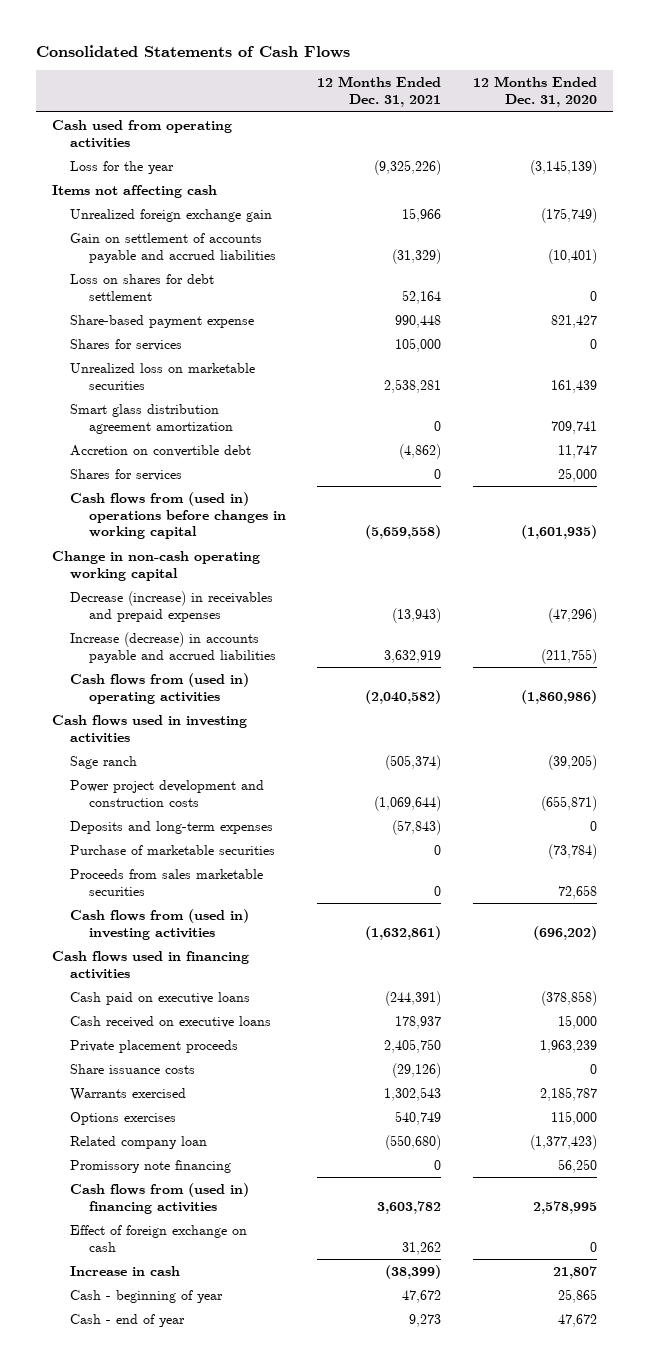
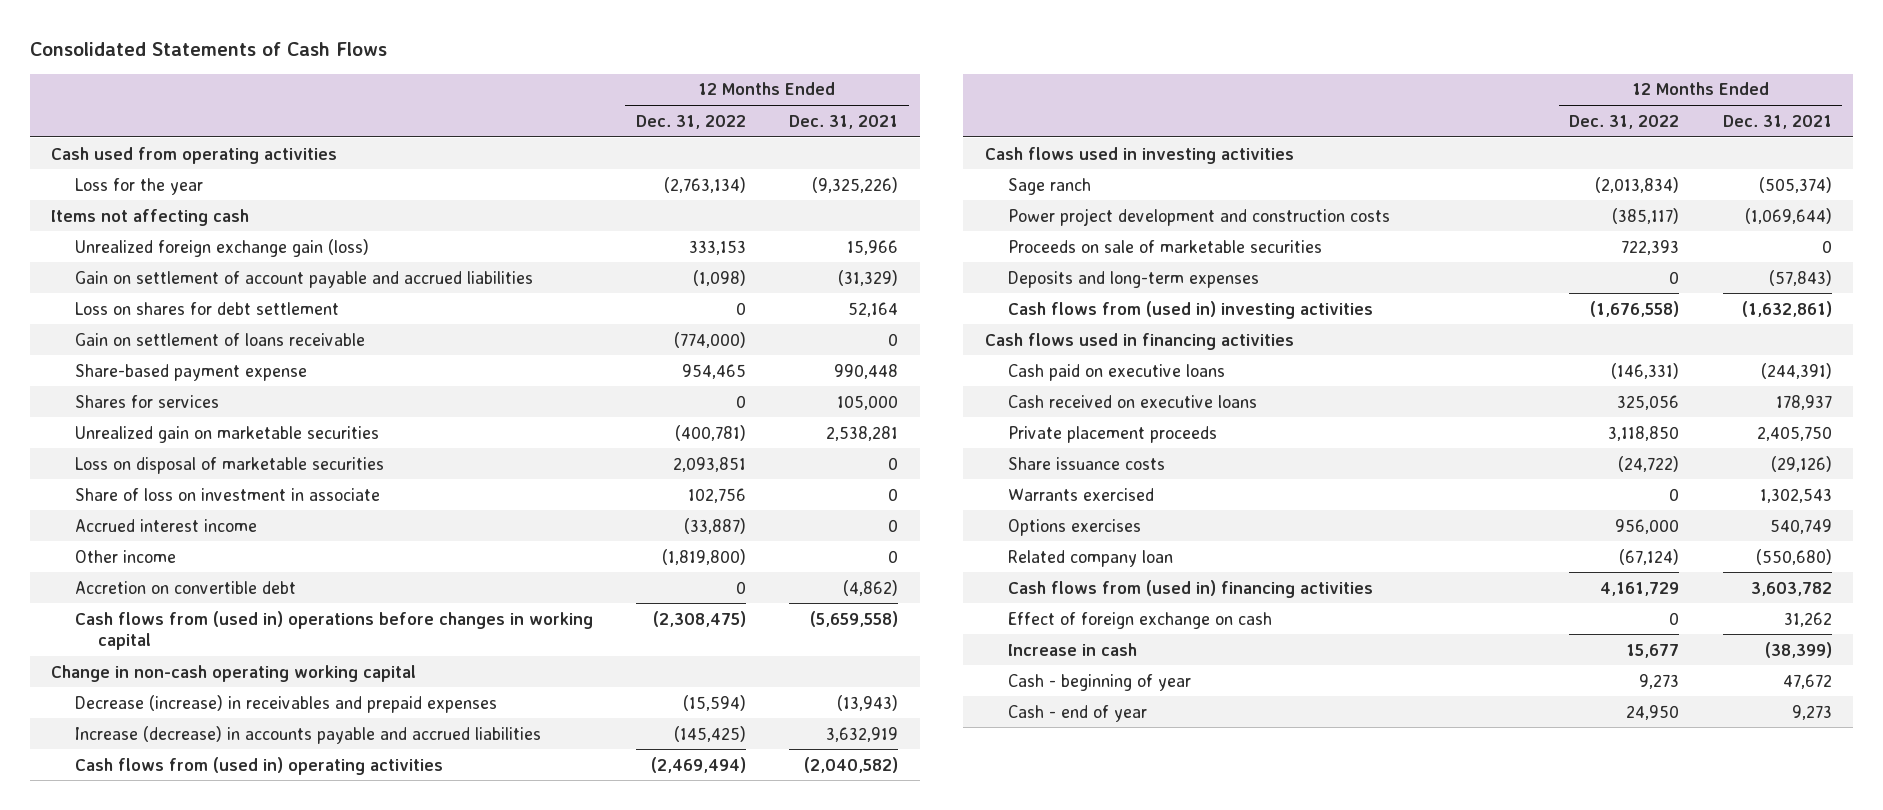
- | 12 Months Ended Dec. 31, 2021 | 12 Months Ended Dec. 31, 2020
+ | 12 Months Ended Dec. 31, 2022 | 12 Months Ended Dec. 31, 2021
- Unrealized foreign exchange gain | 15,966 | (175,749)
- Gain on settlement of accounts payable and accrued liabilities | (31,329) | (10,401)
+ Unrealized foreign exchange gain (loss) | 333,153 | 15,966
+ Gain on settlement of account payable and accrued liabilities | (1,098) | (31,329)
+ Gain on settlement of loans receivable | (774,000) | 0
- Unrealized loss on marketable securities | 2,538,281 | 161,439
- Smart glass distribution agreement amortization | 0 | 709,741
+ Unrealized gain on marketable securities | (400,781) | 2,538,281
+ Loss on disposal of marketable securities | 2,093,851 | 0
+ Share of loss on investment in associate | 102,756 | 0
+ Accrued interest income | (33,887) | 0
+ Other income | (1,819,800) | 0
- Shares for services | 0 | 25,000
+ Proceeds on sale of marketable securities | 722,393 | 0
- Purchase of marketable securities | 0 | (73,784)
- Proceeds from sales marketable securities | 0 | 72,658
- Promissory note financing | 0 | 56,250

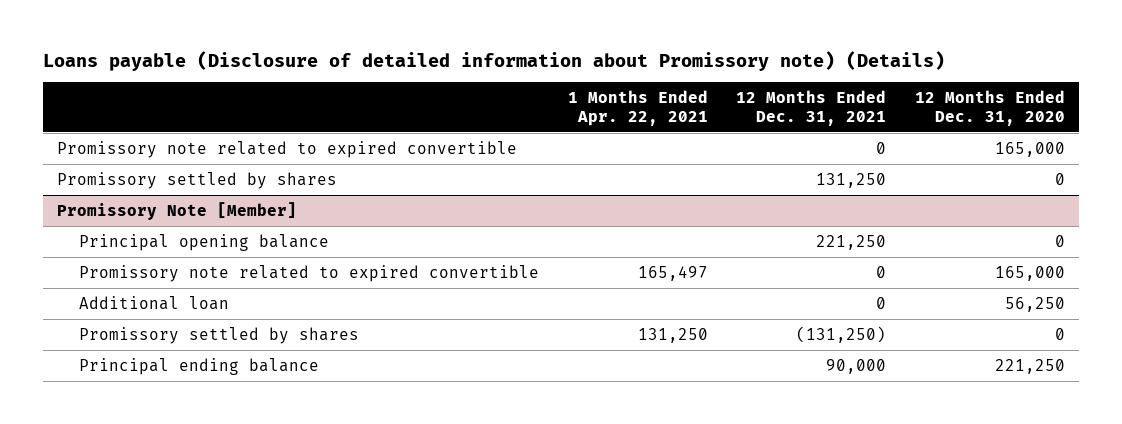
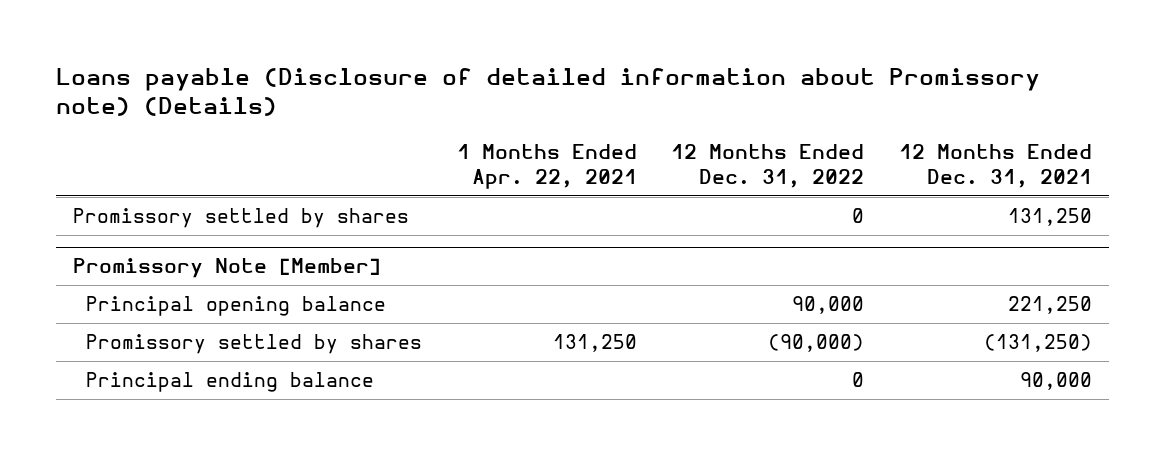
- | 1 Months Ended Apr. 22, 2021 | 12 Months Ended Dec. 31, 2021 | 12 Months Ended Dec. 31, 2020
+ | 1 Months Ended Apr. 22, 2021 | 12 Months Ended Dec. 31, 2022 | 12 Months Ended Dec. 31, 2021
- Promissory note related to expired convertible | | 0 | 165,000
@ Promissory Note [Member]
- Promissory note related to expired convertible | 165,497 | 0 | 165,000
- Additional loan | | 0 | 56,250

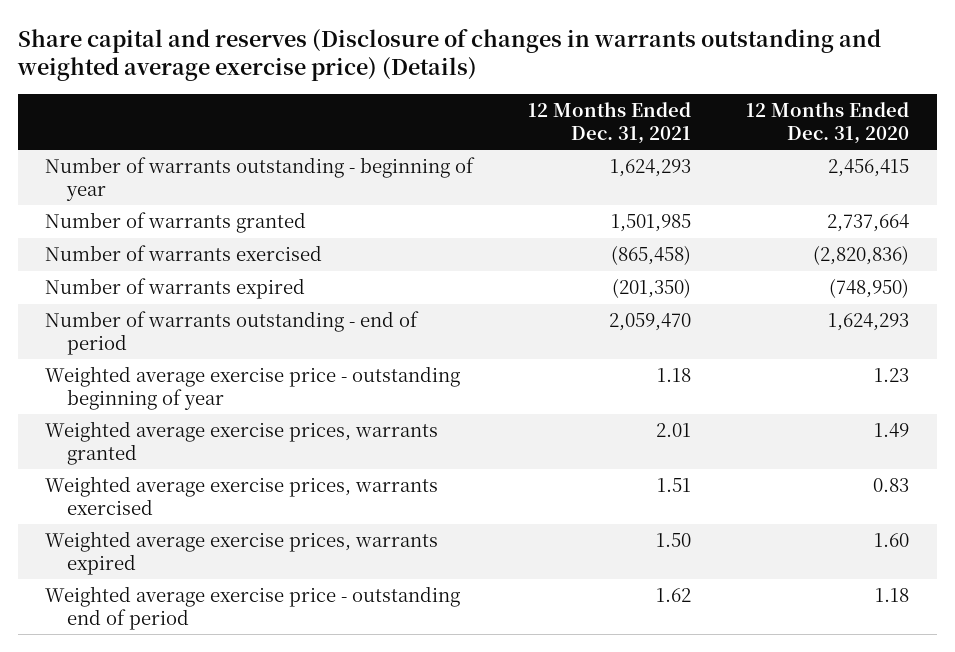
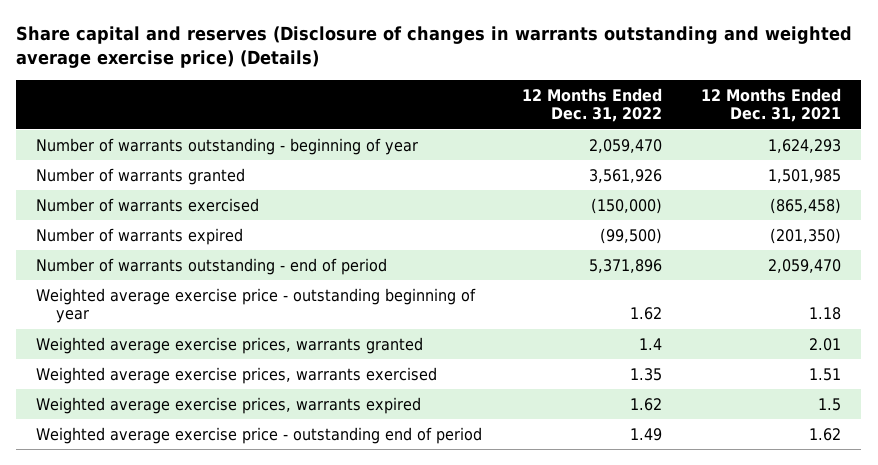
- | 12 Months Ended Dec. 31, 2021 | 12 Months Ended Dec. 31, 2020
+ | 12 Months Ended Dec. 31, 2022 | 12 Months Ended Dec. 31, 2021
- Weighted average exercise prices, warrants expired | 1.50 | 1.60
+ Weighted average exercise prices, warrants expired | 1.62 | 1.5

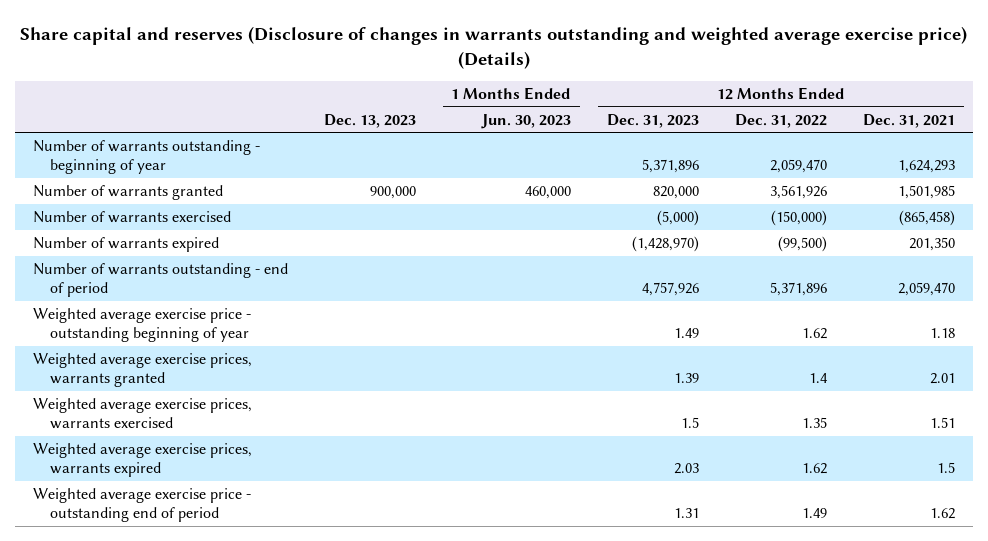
- | 12 Months Ended Dec. 31, 2022 | 12 Months Ended Dec. 31, 2021
+ | Dec. 13, 2023 | 1 Months Ended Jun. 30, 2023 | 12 Months Ended Dec. 31, 2023 | 12 Months Ended Dec. 31, 2022 | 12 Months Ended Dec. 31, 2021
- Number of warrants expired | (99,500) | (201,350)
+ Number of warrants expired | | | (1,428,970) | (99,500) | 201,350

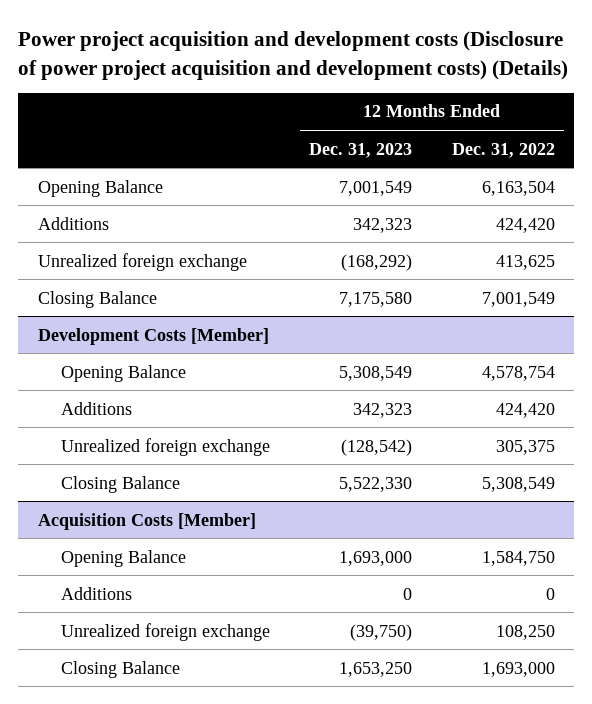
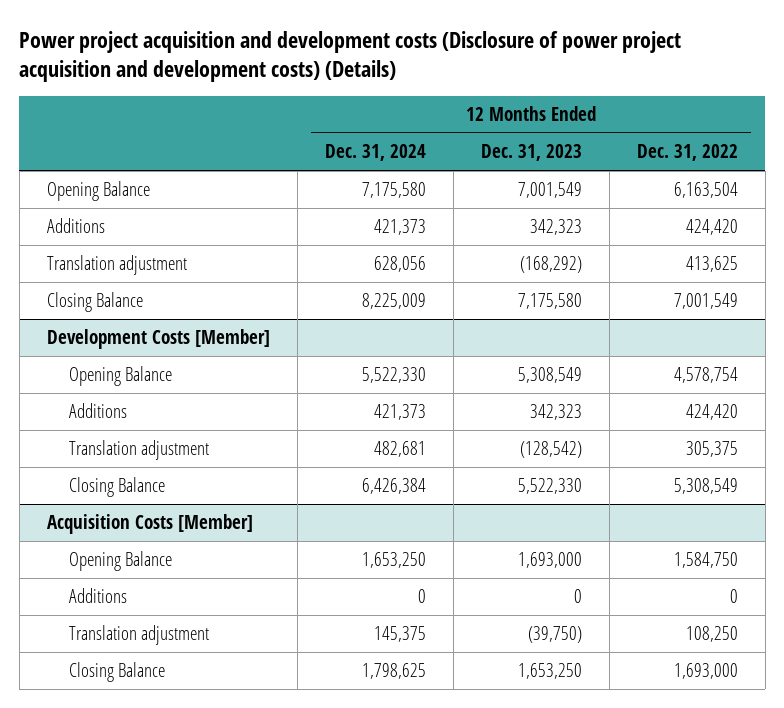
- | 12 Months Ended Dec. 31, 2023 | 12 Months Ended Dec. 31, 2022
+ | 12 Months Ended Dec. 31, 2024 | 12 Months Ended Dec. 31, 2023 | 12 Months Ended Dec. 31, 2022
- Unrealized foreign exchange | (168,292) | 413,625
+ Translation adjustment | 628,056 | (168,292) | 413,625
@ Development Costs [Member]
- Unrealized foreign exchange | (128,542) | 305,375
+ Translation adjustment | 482,681 | (128,542) | 305,375
@ Acquisition Costs [Member]
- Unrealized foreign exchange | (39,750) | 108,250
+ Translation adjustment | 145,375 | (39,750) | 108,250

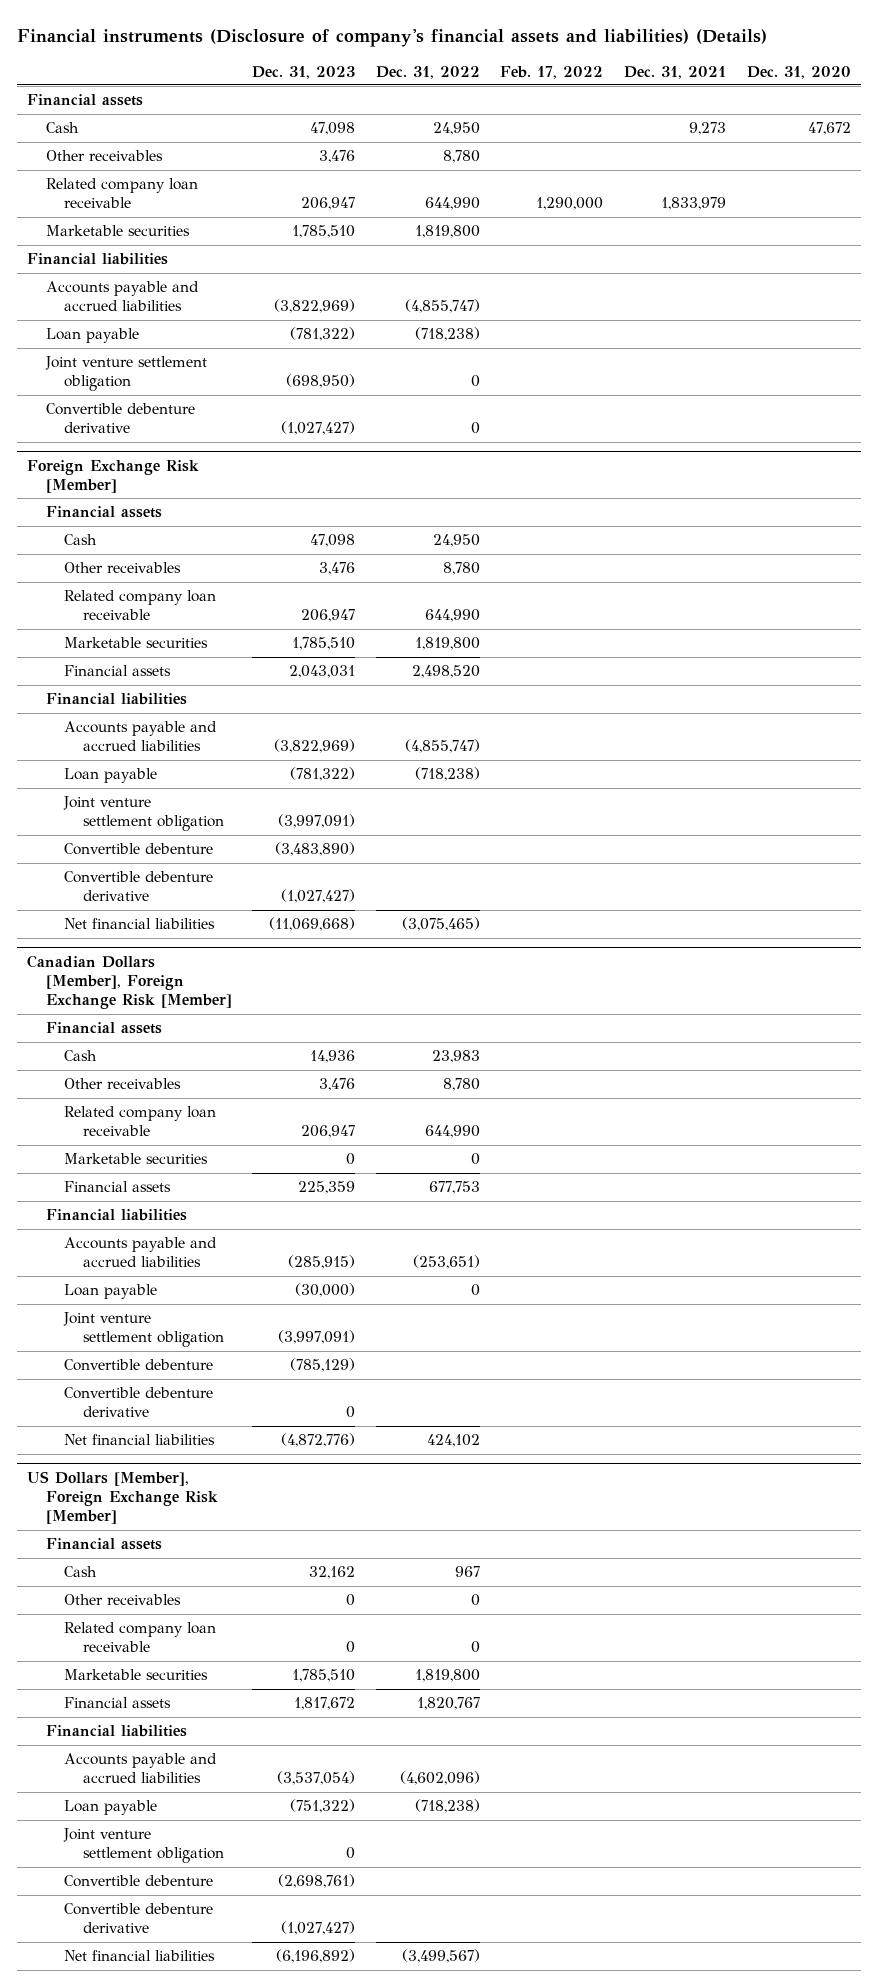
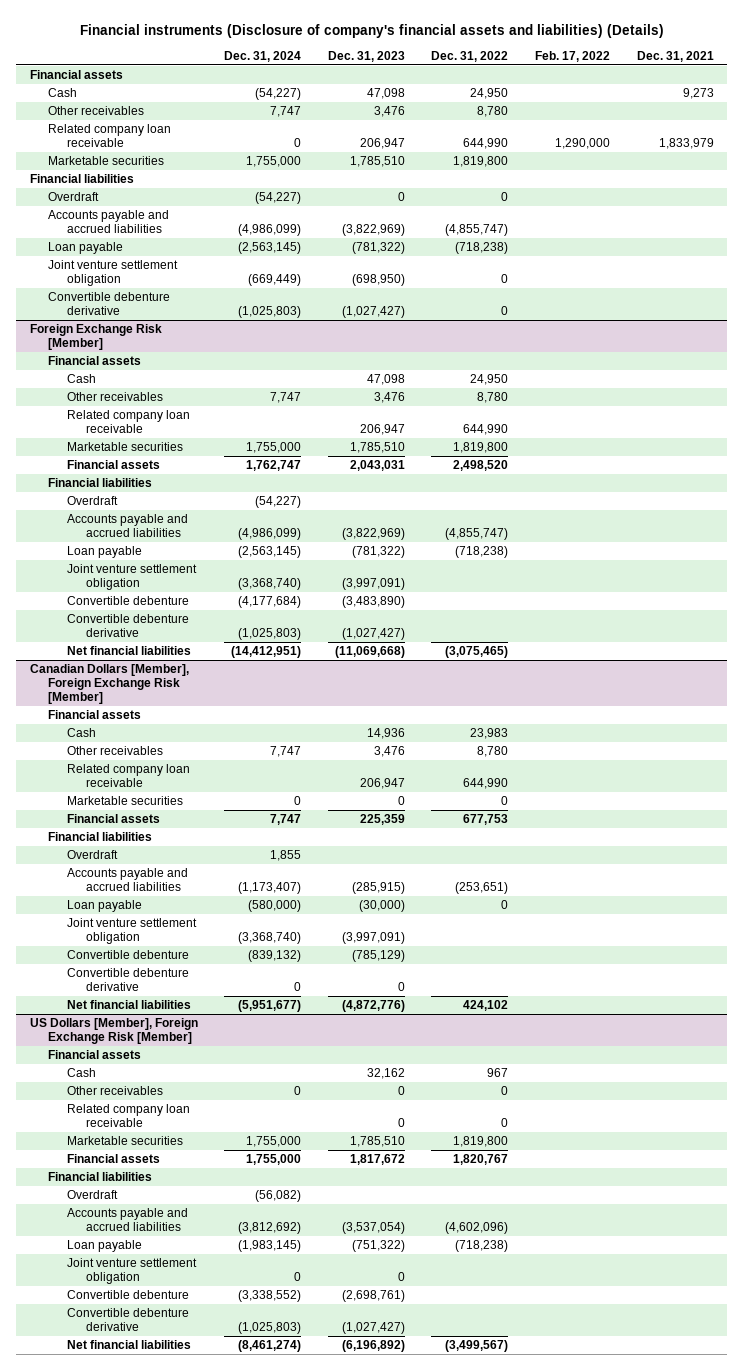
- | Dec. 31, 2023 | Dec. 31, 2022 | Feb. 17, 2022 | Dec. 31, 2021 | Dec. 31, 2020
+ | Dec. 31, 2024 | Dec. 31, 2023 | Dec. 31, 2022 | Feb. 17, 2022 | Dec. 31, 2021
+ Overdraft | (54,227) | 0 | 0 | |
@ Foreign Exchange Risk [Member]
+ Overdraft | (54,227) | | | |
@ Canadian Dollars [Member], Foreign Exchange Risk [Member]
+ Overdraft | 1,855 | | | |
@ US Dollars [Member], Foreign Exchange Risk [Member]
+ Overdraft | (56,082) | | | |

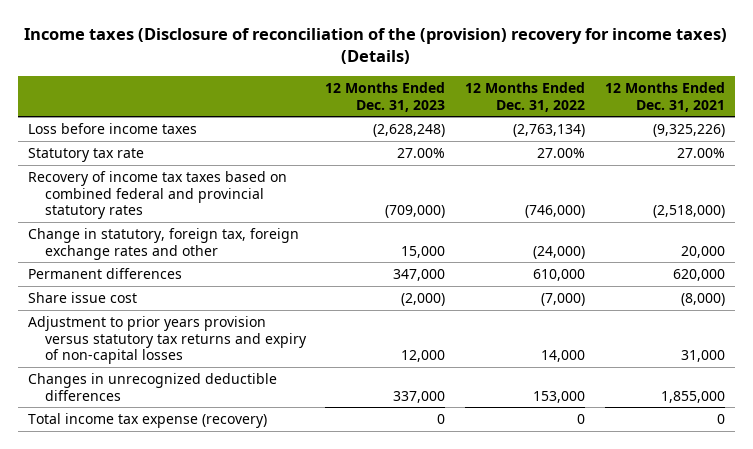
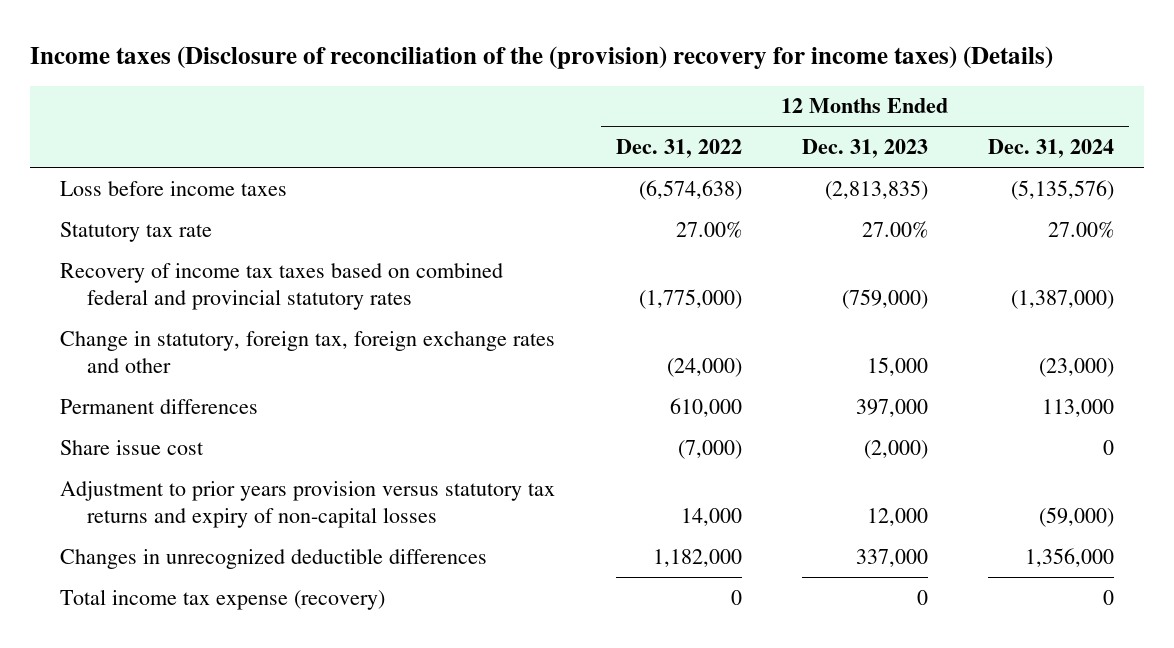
- | 12 Months Ended Dec. 31, 2023 | 12 Months Ended Dec. 31, 2022 | 12 Months Ended Dec. 31, 2021
+ | 12 Months Ended Dec. 31, 2022 | 12 Months Ended Dec. 31, 2023 | 12 Months Ended Dec. 31, 2024
- Loss before income taxes | (2,628,248) | (2,763,134) | (9,325,226)
+ Loss before income taxes | (6,574,638) | (2,813,835) | (5,135,576)
- Recovery of income tax taxes based on combined federal and provincial statutory rates | (709,000) | (746,000) | (2,518,000)
+ Recovery of income tax taxes based on combined federal and provincial statutory rates | (1,775,000) | (759,000) | (1,387,000)
- Permanent differences | 347,000 | 610,000 | 620,000
+ Permanent differences | 610,000 | 397,000 | 113,000
- Changes in unrecognized deductible differences | 337,000 | 153,000 | 1,855,000
+ Changes in unrecognized deductible differences | 1,182,000 | 337,000 | 1,356,000

